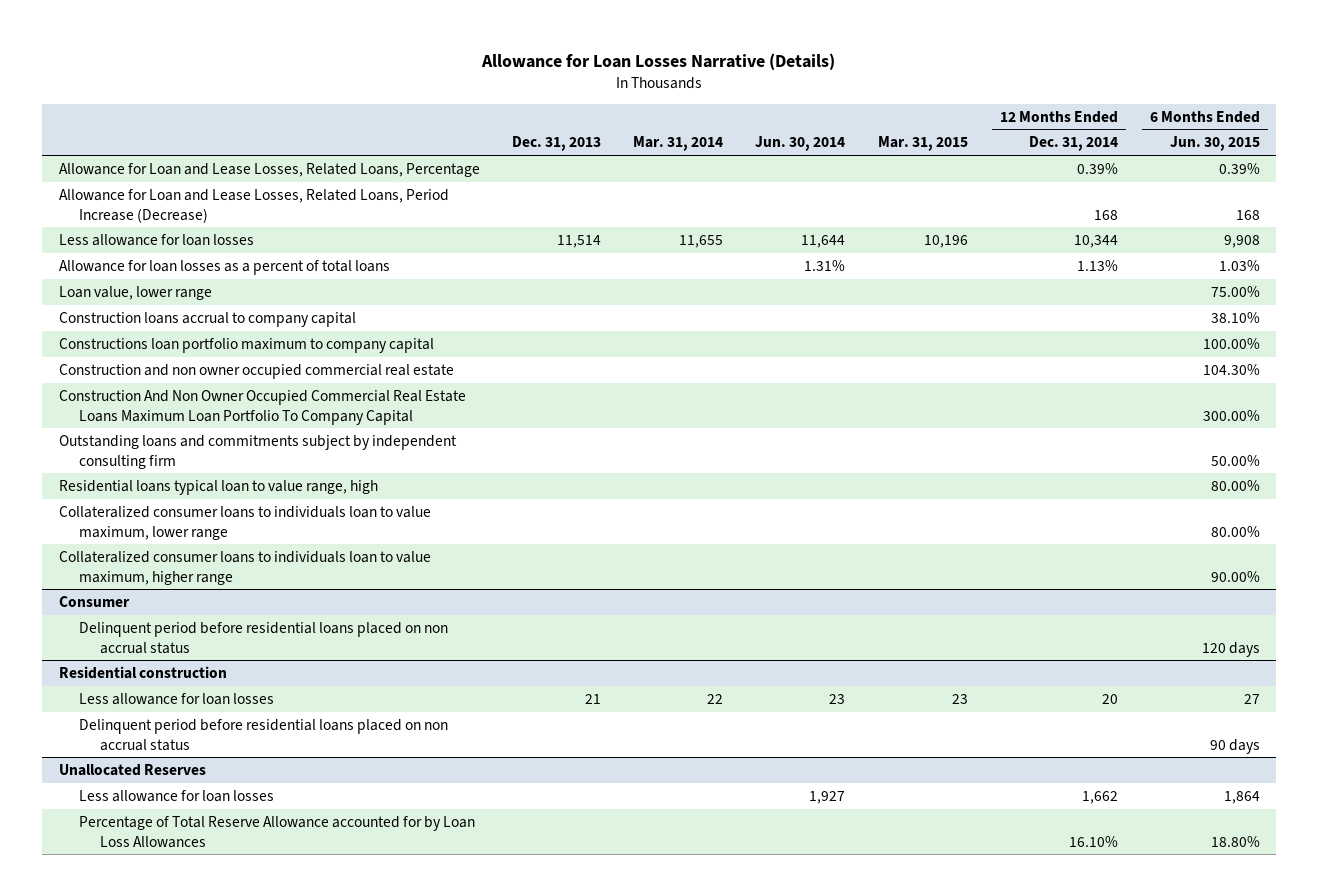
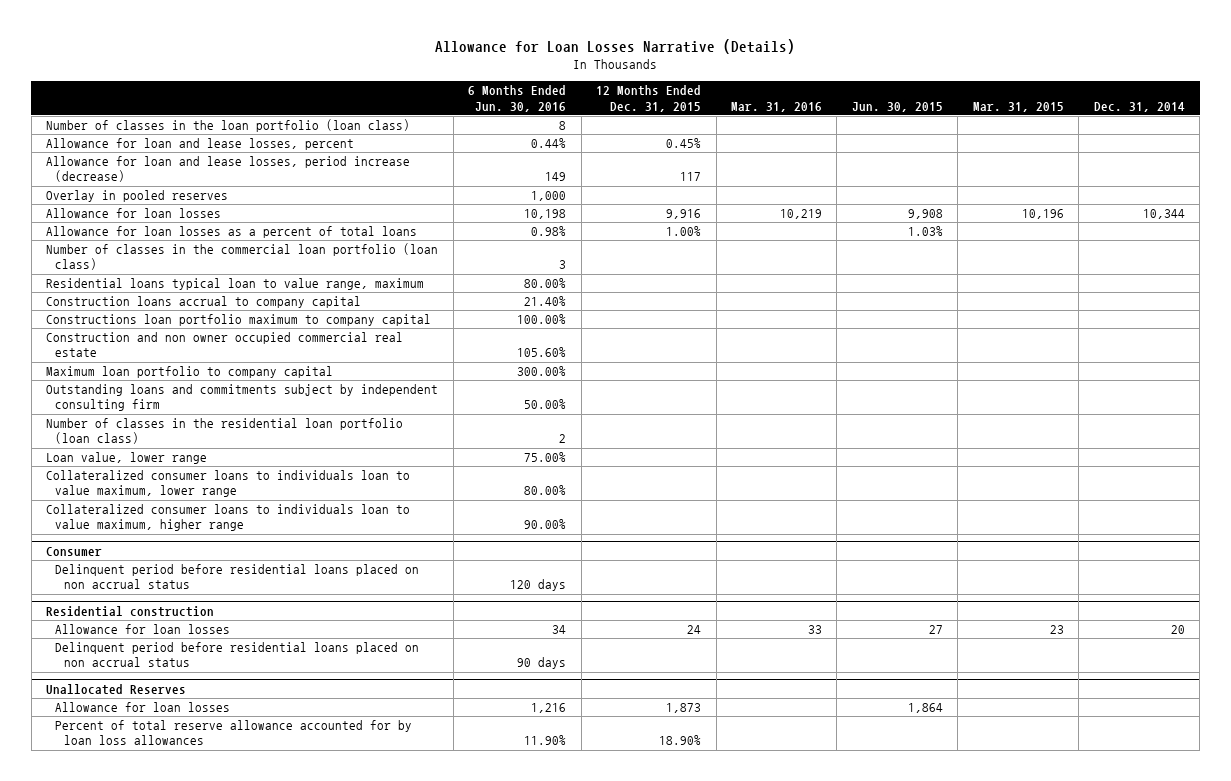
- | Dec. 31, 2013 | Mar. 31, 2014 | Jun. 30, 2014 | Mar. 31, 2015 | 12 Months Ended Dec. 31, 2014 | 6 Months Ended Jun. 30, 2015
+ | 6 Months Ended Jun. 30, 2016 | 12 Months Ended Dec. 31, 2015 | Mar. 31, 2016 | Jun. 30, 2015 | Mar. 31, 2015 | Dec. 31, 2014
- Allowance for Loan and Lease Losses, Related Loans, Percentage | | | | | 0.39% | 0.39%
- Allowance for Loan and Lease Losses, Related Loans, Period Increase (Decrease) | | | | | 168 | 168
- Less allowance for loan losses | 11,514 | 11,655 | 11,644 | 10,196 | 10,344 | 9,908
+ Number of classes in the loan portfolio (loan class) | 8 | | | | |
+ Allowance for loan and lease losses, percent | 0.44% | 0.45% | | | |
+ Allowance for loan and lease losses, period increase (decrease) | 149 | 117 | | | |
+ Overlay in pooled reserves | 1,000 | | | | |
+ Allowance for loan losses | 10,198 | 9,916 | 10,219 | 9,908 | 10,196 | 10,344
+ Number of classes in the commercial loan portfolio (loan class) | 3 | | | | |
+ Residential loans typical loan to value range, maximum | 80.00% | | | | |
- Construction And Non Owner Occupied Commercial Real Estate Loans Maximum Loan Portfolio To Company Capital | | | | | | 300.00%
+ Maximum loan portfolio to company capital | 300.00% | | | | |
- Residential loans typical loan to value range, high | | | | | | 80.00%
+ Number of classes in the residential loan portfolio (loan class) | 2 | | | | |
moved down: Loan value, lower range | 75.00% | | | | |
@ Residential construction
- Less allowance for loan losses | 21 | 22 | 23 | 23 | 20 | 27
+ Allowance for loan losses | 34 | 24 | 33 | 27 | 23 | 20
@ Unallocated Reserves
- Less allowance for loan losses | | | 1,927 | | 1,662 | 1,864
- Percentage of Total Reserve Allowance accounted for by Loan Loss Allowances | | | | | 16.10% | 18.80%
+ Allowance for loan losses | 1,216 | 1,873 | | 1,864 | |
+ Percent of total reserve allowance accounted for by loan loss allowances | 11.90% | 18.90% | | | |

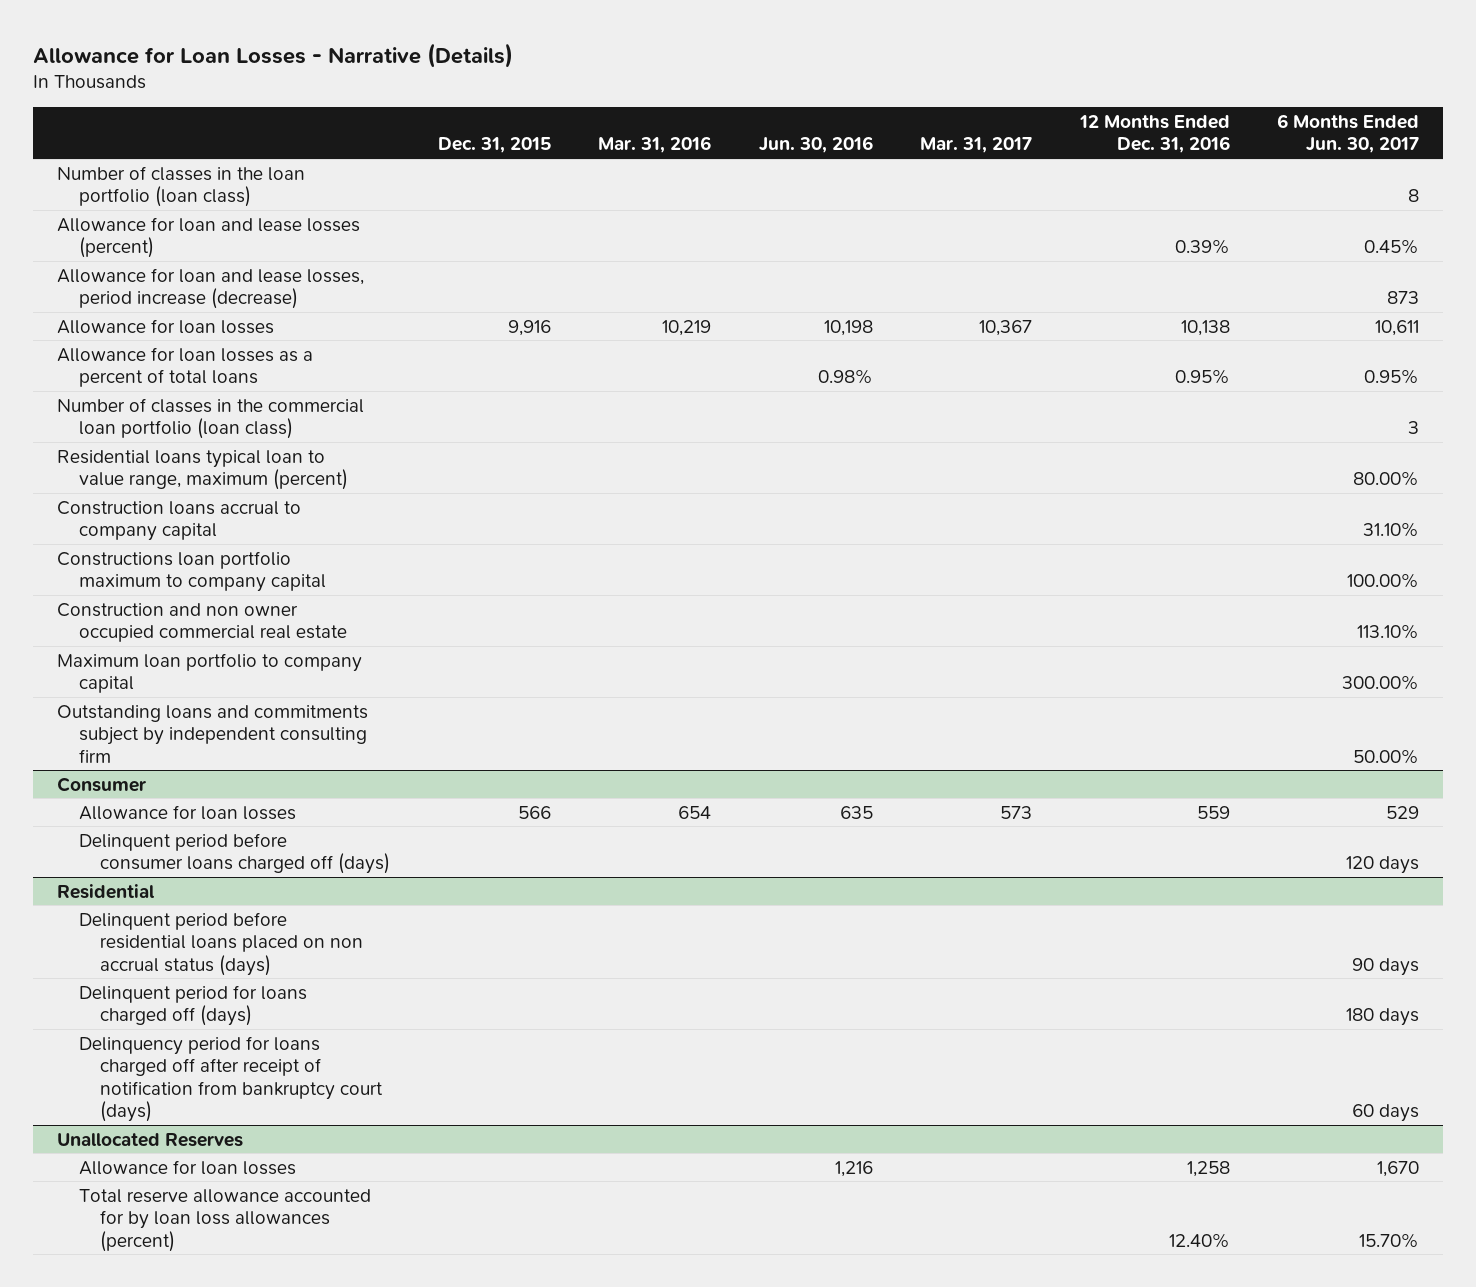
- Allowance for Loan Losses Narrative (Details)
+ Allowance for Loan Losses - Narrative (Details)
- | 6 Months Ended Jun. 30, 2016 | 12 Months Ended Dec. 31, 2015 | Mar. 31, 2016 | Jun. 30, 2015 | Mar. 31, 2015 | Dec. 31, 2014
+ | Dec. 31, 2015 | Mar. 31, 2016 | Jun. 30, 2016 | Mar. 31, 2017 | 12 Months Ended Dec. 31, 2016 | 6 Months Ended Jun. 30, 2017
- Allowance for loan and lease losses, percent | 0.44% | 0.45% | | | |
+ Allowance for loan and lease losses (percent) | | | | | 0.39% | 0.45%
- Overlay in pooled reserves | 1,000 | | | | |
- Residential loans typical loan to value range, maximum | 80.00% | | | | |
+ Residential loans typical loan to value range, maximum (percent) | | | | | | 80.00%
- Number of classes in the residential loan portfolio (loan class) | 2 | | | | |
- Loan value, lower range | 75.00% | | | | |
- Collateralized consumer loans to individuals loan to value maximum, lower range | 80.00% | | | | |
- Collateralized consumer loans to individuals loan to value maximum, higher range | 90.00% | | | | |
@ Consumer
- Delinquent period before residential loans placed on non accrual status | 120 days | | | | |
- Residential construction
- Allowance for loan losses | 34 | 24 | 33 | 27 | 23 | 20
- Delinquent period before residential loans placed on non accrual status | 90 days | | | | |
@ Consumer
+ Allowance for loan losses | 566 | 654 | 635 | 573 | 559 | 529
+ Delinquent period before consumer loans charged off (days) | | | | | | 120 days
+ Residential
+ Delinquent period before residential loans placed on non accrual status (days) | | | | | | 90 days
+ Delinquent period for loans charged off (days) | | | | | | 180 days
+ Delinquency period for loans charged off after receipt of notification from bankruptcy court (days) | | | | | | 60 days
@ Unallocated Reserves
- Percent of total reserve allowance accounted for by loan loss allowances | 11.90% | 18.90% | | | |
+ Total reserve allowance accounted for by loan loss allowances (percent) | | | | | 12.40% | 15.70%

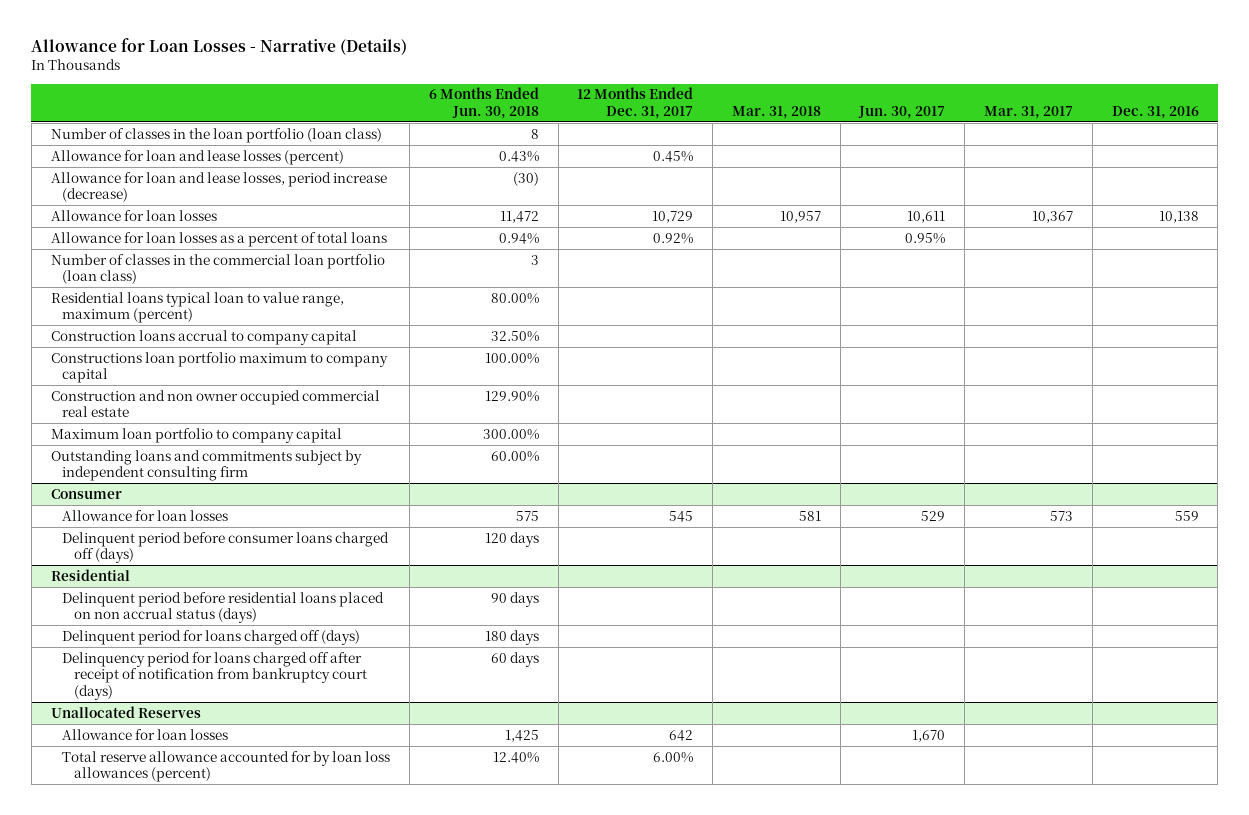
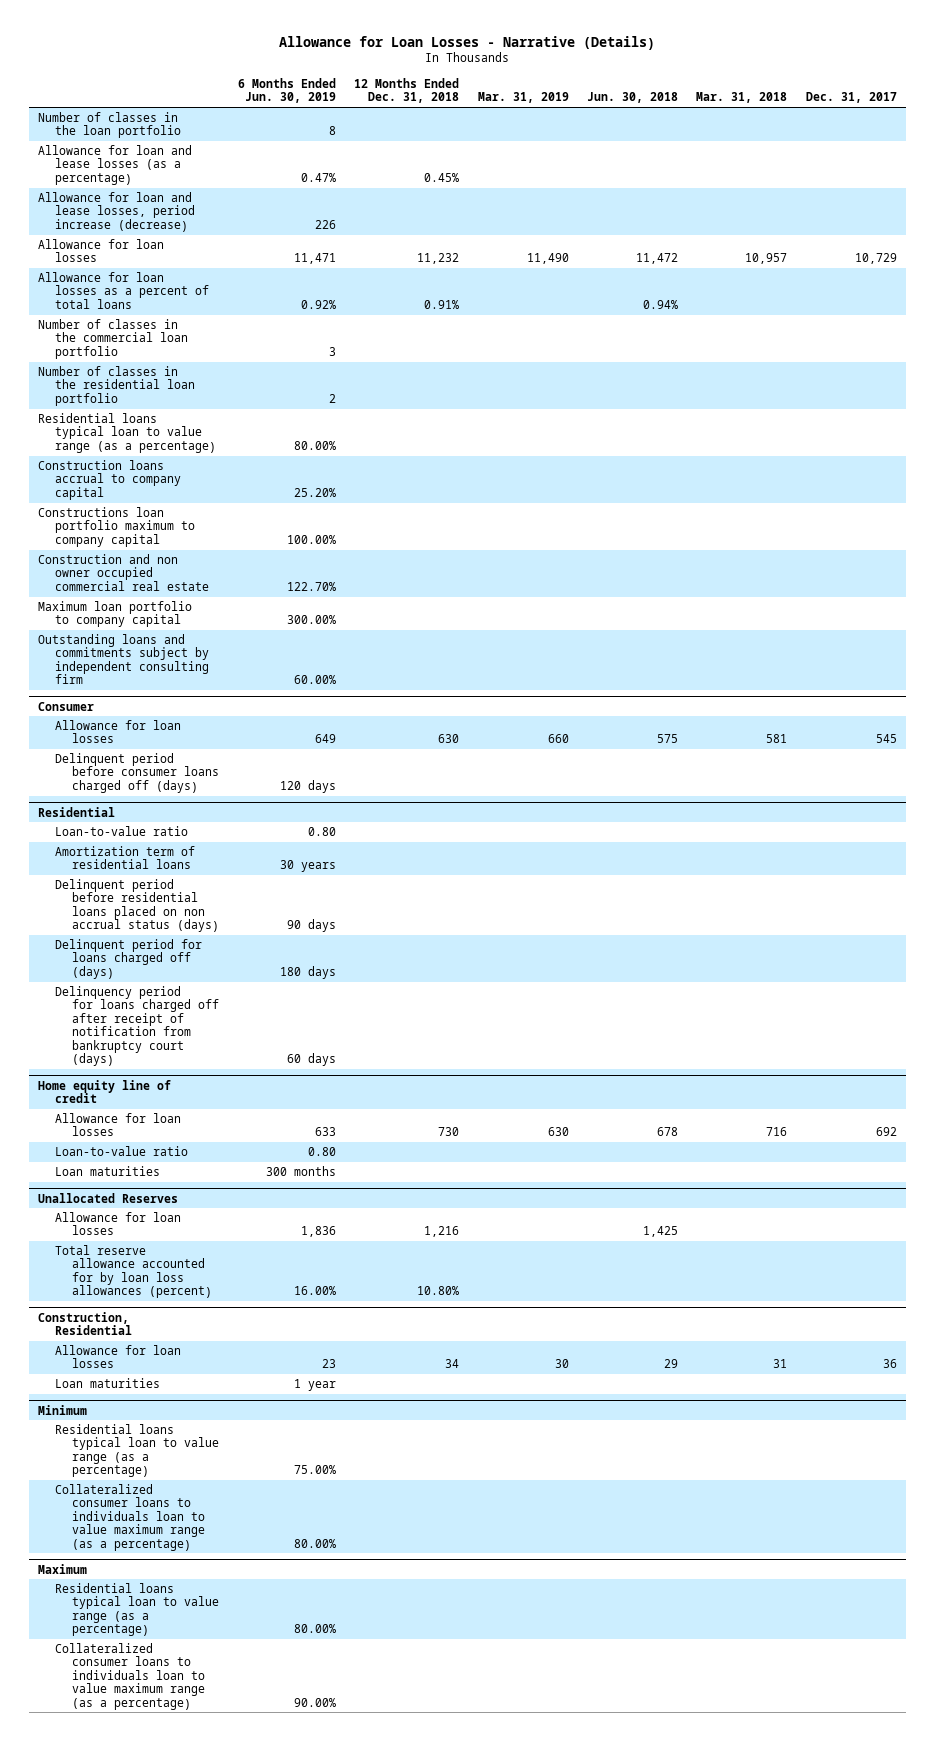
- | 6 Months Ended Jun. 30, 2018 | 12 Months Ended Dec. 31, 2017 | Mar. 31, 2018 | Jun. 30, 2017 | Mar. 31, 2017 | Dec. 31, 2016
+ | 6 Months Ended Jun. 30, 2019 | 12 Months Ended Dec. 31, 2018 | Mar. 31, 2019 | Jun. 30, 2018 | Mar. 31, 2018 | Dec. 31, 2017
- Number of classes in the loan portfolio (loan class) | 8 | | | | |
- Allowance for loan and lease losses (percent) | 0.43% | 0.45% | | | |
+ Number of classes in the loan portfolio | 8 | | | | |
+ Allowance for loan and lease losses (as a percentage) | 0.47% | 0.45% | | | |
- Number of classes in the commercial loan portfolio (loan class) | 3 | | | | |
- Residential loans typical loan to value range, maximum (percent) | 80.00% | | | | |
+ Number of classes in the commercial loan portfolio | 3 | | | | |
+ Number of classes in the residential loan portfolio | 2 | | | | |
+ Residential loans typical loan to value range (as a percentage) | 80.00% | | | | |
@ Residential
+ Loan-to-value ratio | 0.80 | | | | |
+ Amortization term of residential loans | 30 years | | | | |
+ Home equity line of credit
+ Allowance for loan losses | 633 | 730 | 630 | 678 | 716 | 692
+ Loan-to-value ratio | 0.80 | | | | |
+ Loan maturities | 300 months | | | | |
+ Construction, Residential
+ Allowance for loan losses | 23 | 34 | 30 | 29 | 31 | 36
+ Loan maturities | 1 year | | | | |
+ Minimum
+ Residential loans typical loan to value range (as a percentage) | 75.00% | | | | |
+ Collateralized consumer loans to individuals loan to value maximum range (as a percentage) | 80.00% | | | | |
+ Maximum
+ Residential loans typical loan to value range (as a percentage) | 80.00% | | | | |
+ Collateralized consumer loans to individuals loan to value maximum range (as a percentage) | 90.00% | | | | |

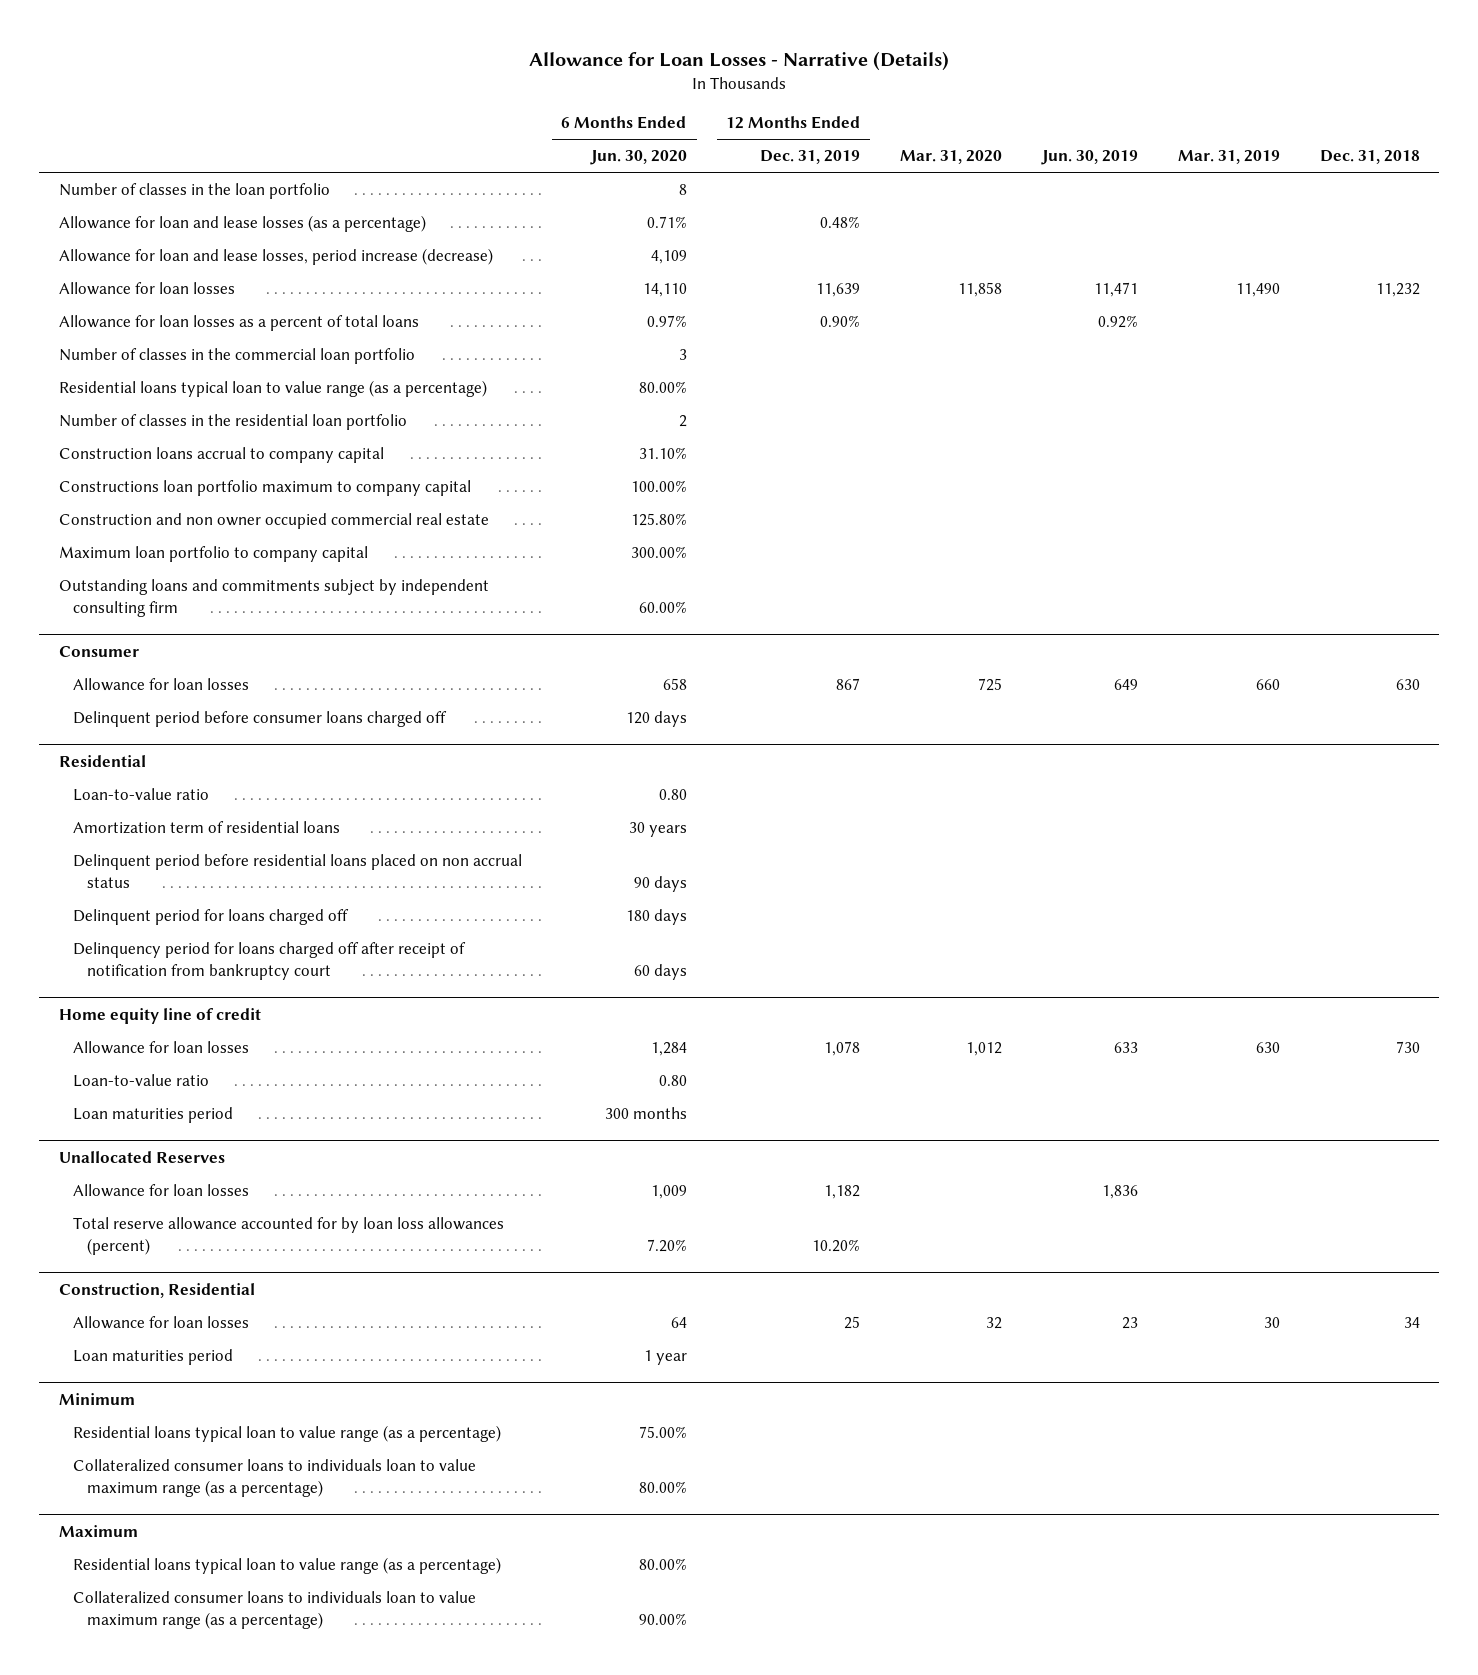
- | 6 Months Ended Jun. 30, 2019 | 12 Months Ended Dec. 31, 2018 | Mar. 31, 2019 | Jun. 30, 2018 | Mar. 31, 2018 | Dec. 31, 2017
+ | 6 Months Ended Jun. 30, 2020 | 12 Months Ended Dec. 31, 2019 | Mar. 31, 2020 | Jun. 30, 2019 | Mar. 31, 2019 | Dec. 31, 2018
moved down: Number of classes in the residential loan portfolio | 2 | | | | |
@ Consumer
- Delinquent period before consumer loans charged off (days) | 120 days | | | | |
+ Delinquent period before consumer loans charged off | 120 days | | | | |
@ Residential
- Delinquent period before residential loans placed on non accrual status (days) | 90 days | | | | |
- Delinquent period for loans charged off (days) | 180 days | | | | |
- Delinquency period for loans charged off after receipt of notification from bankruptcy court (days) | 60 days | | | | |
+ Delinquent period before residential loans placed on non accrual status | 90 days | | | | |
+ Delinquent period for loans charged off | 180 days | | | | |
+ Delinquency period for loans charged off after receipt of notification from bankruptcy court | 60 days | | | | |
@ Home equity line of credit
- Loan maturities | 300 months | | | | |
+ Loan maturities period | 300 months | | | | |
@ Construction, Residential
- Loan maturities | 1 year | | | | |
+ Loan maturities period | 1 year | | | | |

